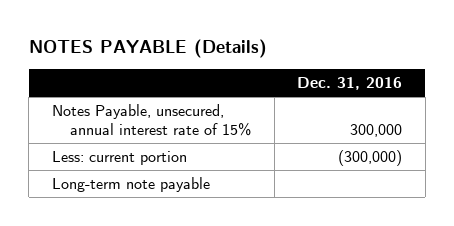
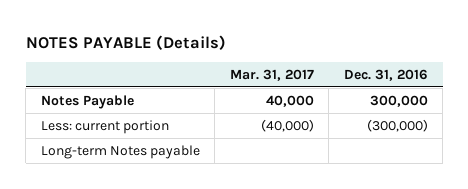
- | Dec. 31, 2016
+ | Mar. 31, 2017 | Dec. 31, 2016
- Notes Payable, unsecured, annual interest rate of 15% | 300,000
+ Notes Payable | 40,000 | 300,000
- Long-term note payable
+ Long-term Notes payable

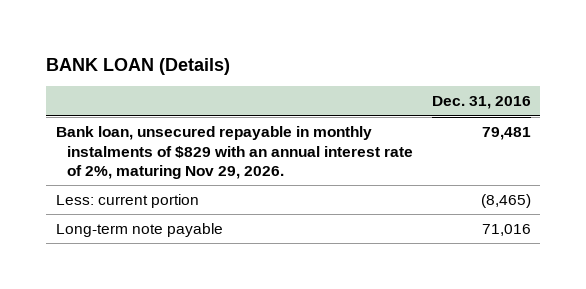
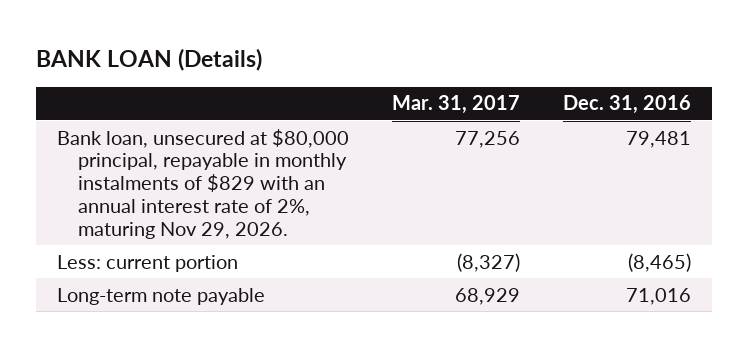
- | Dec. 31, 2016
+ | Mar. 31, 2017 | Dec. 31, 2016
- Bank loan, unsecured repayable in monthly instalments of $829 with an annual interest rate of 2%, maturing Nov 29, 2026. | 79,481
+ Bank loan, unsecured at $80,000 principal, repayable in monthly instalments of $829 with an annual interest rate of 2%, maturing Nov 29, 2026. | 77,256 | 79,481

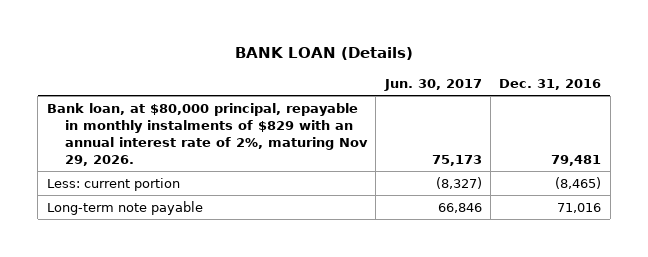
- | Mar. 31, 2017 | Dec. 31, 2016
+ | Jun. 30, 2017 | Dec. 31, 2016
- Bank loan, unsecured at $80,000 principal, repayable in monthly instalments of $829 with an annual interest rate of 2%, maturing Nov 29, 2026. | 77,256 | 79,481
+ Bank loan, at $80,000 principal, repayable in monthly instalments of $829 with an annual interest rate of 2%, maturing Nov 29, 2026. | 75,173 | 79,481

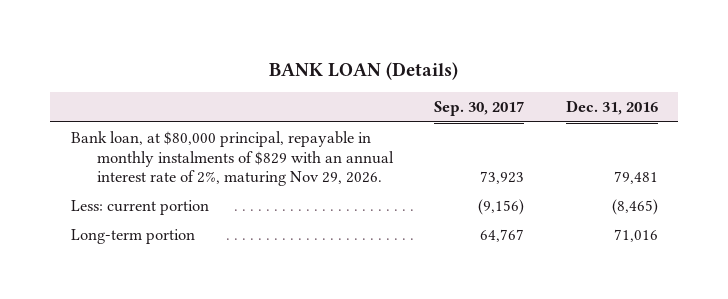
- | Jun. 30, 2017 | Dec. 31, 2016
+ | Sep. 30, 2017 | Dec. 31, 2016
- Long-term note payable | 66,846 | 71,016
+ Long-term portion | 64,767 | 71,016

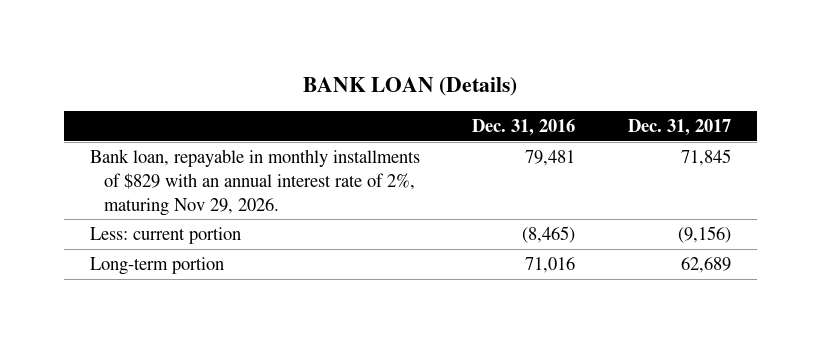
- | Sep. 30, 2017 | Dec. 31, 2016
+ | Dec. 31, 2016 | Dec. 31, 2017
- Bank loan, at $80,000 principal, repayable in monthly instalments of $829 with an annual interest rate of 2%, maturing Nov 29, 2026. | 73,923 | 79,481
+ Bank loan, repayable in monthly installments of $829 with an annual interest rate of 2%, maturing Nov 29, 2026. | 79,481 | 71,845

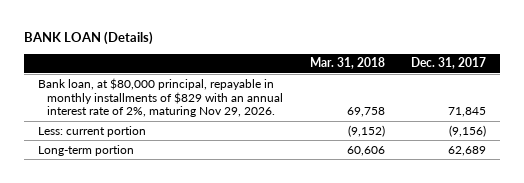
- | Dec. 31, 2016 | Dec. 31, 2017
+ | Mar. 31, 2018 | Dec. 31, 2017
- Bank loan, repayable in monthly installments of $829 with an annual interest rate of 2%, maturing Nov 29, 2026. | 79,481 | 71,845
+ Bank loan, at $80,000 principal, repayable in monthly installments of $829 with an annual interest rate of 2%, maturing Nov 29, 2026. | 69,758 | 71,845

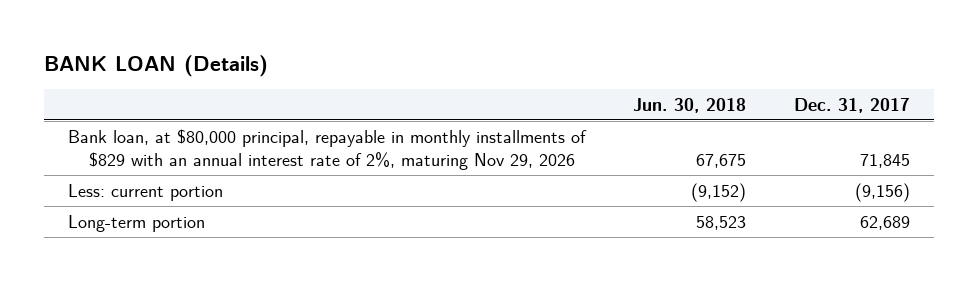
- | Mar. 31, 2018 | Dec. 31, 2017
+ | Jun. 30, 2018 | Dec. 31, 2017
- Bank loan, at $80,000 principal, repayable in monthly installments of $829 with an annual interest rate of 2%, maturing Nov 29, 2026. | 69,758 | 71,845
+ Bank loan, at $80,000 principal, repayable in monthly installments of $829 with an annual interest rate of 2%, maturing Nov 29, 2026 | 67,675 | 71,845

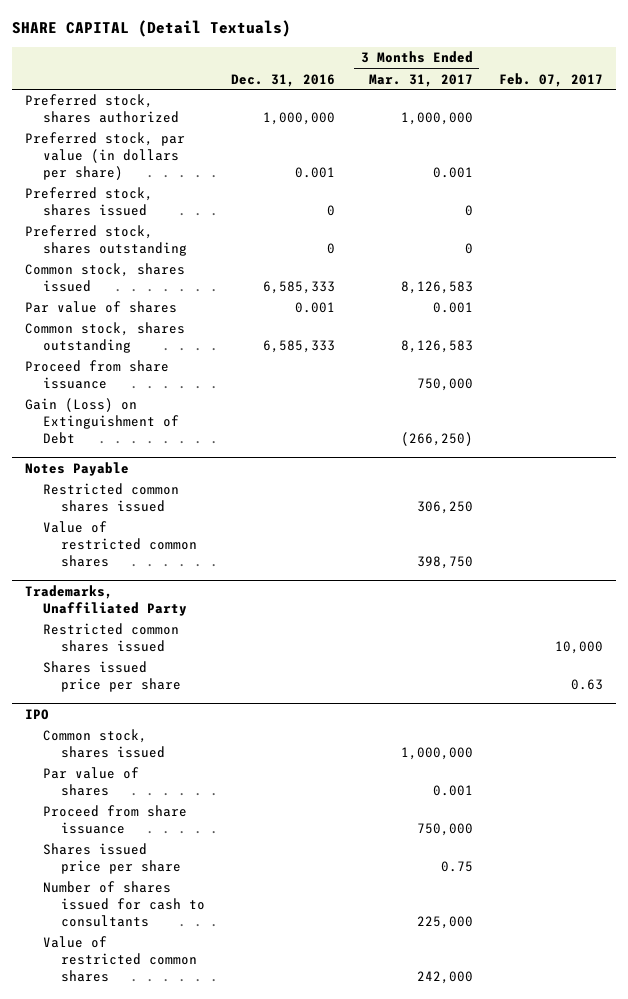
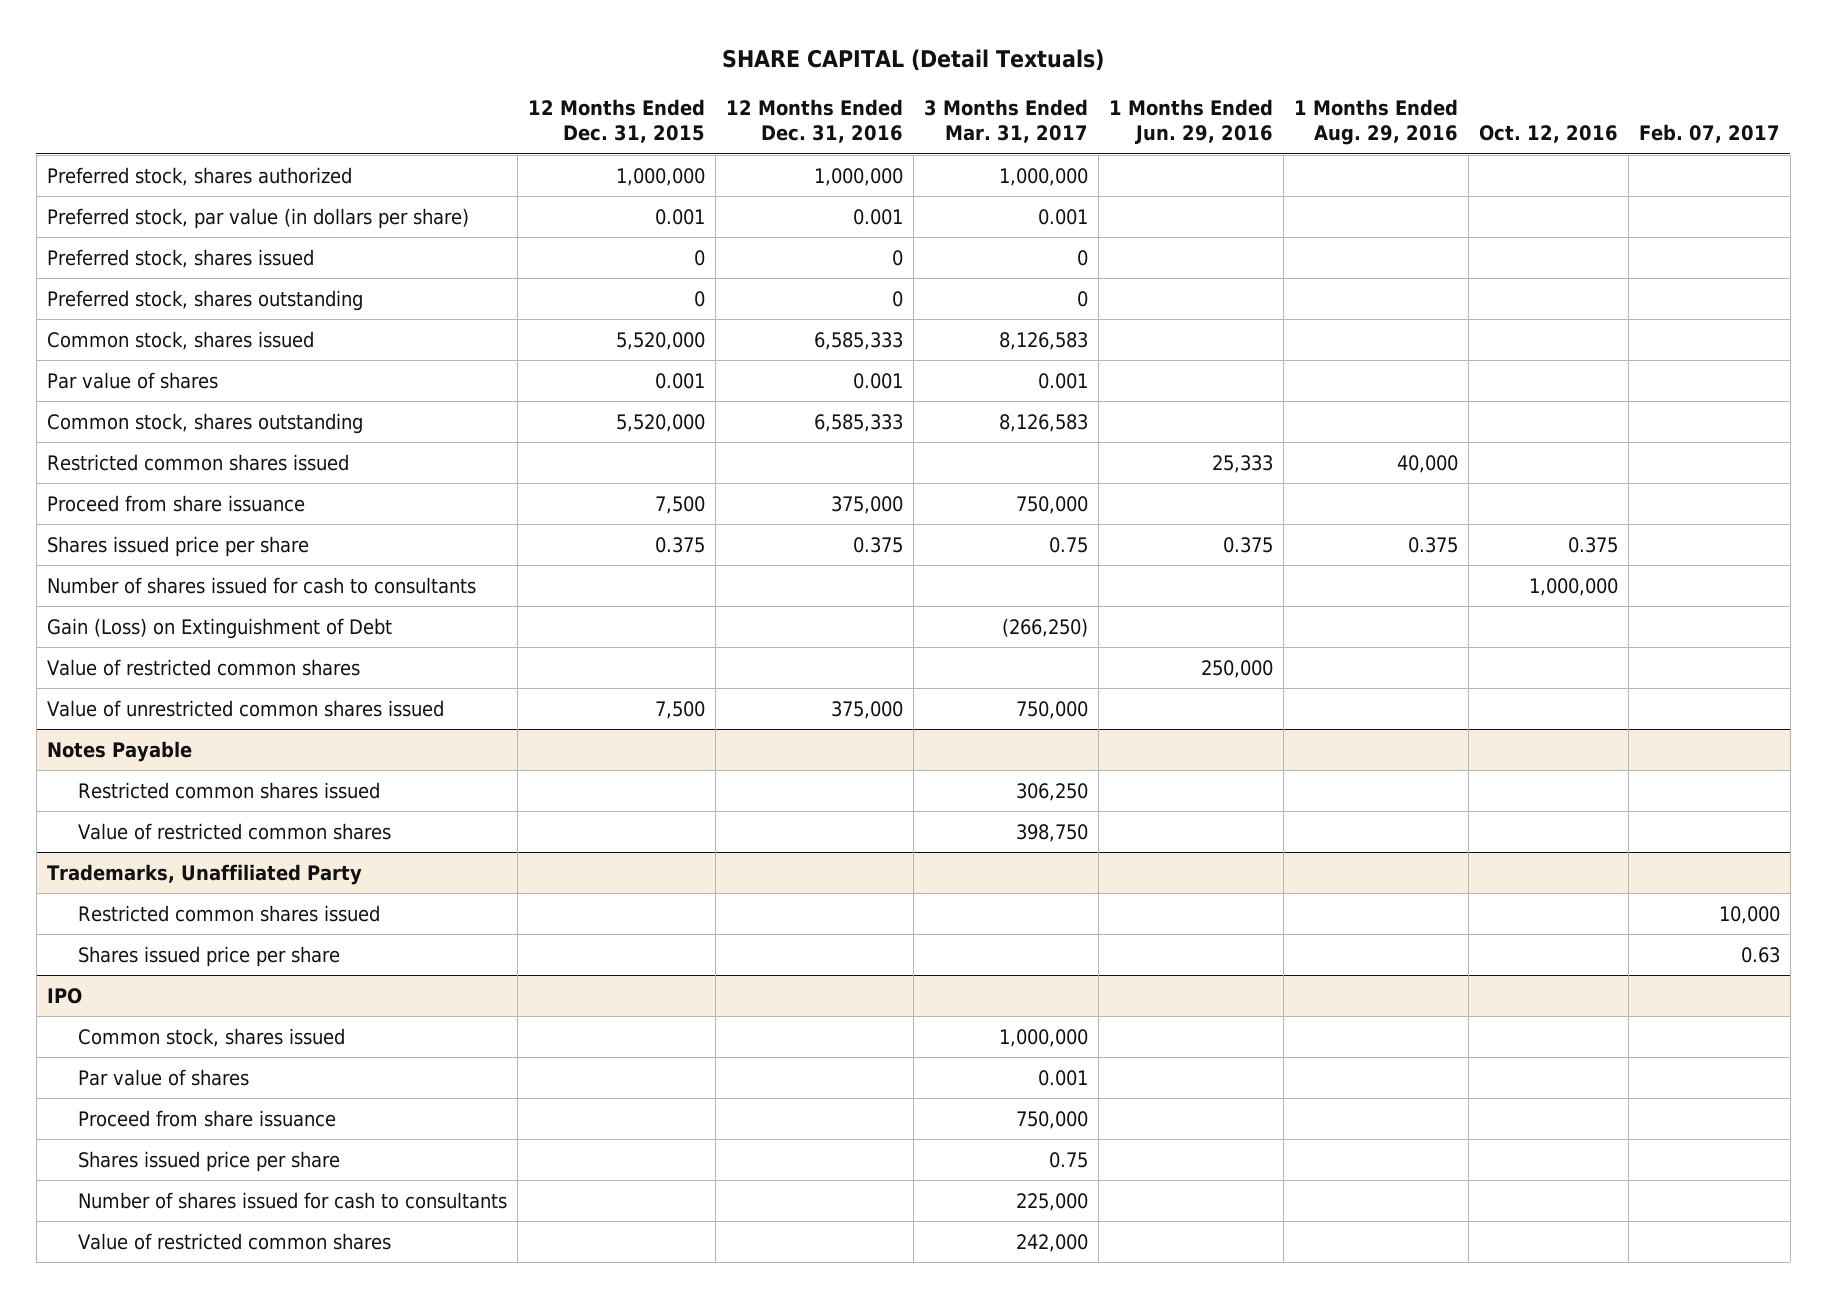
- | Dec. 31, 2016 | 3 Months Ended Mar. 31, 2017 | Feb. 07, 2017
+ | 12 Months Ended Dec. 31, 2015 | 12 Months Ended Dec. 31, 2016 | 3 Months Ended Mar. 31, 2017 | 1 Months Ended Jun. 29, 2016 | 1 Months Ended Aug. 29, 2016 | Oct. 12, 2016 | Feb. 07, 2017
+ Restricted common shares issued | | | | 25,333 | 40,000 | |
+ Shares issued price per share | 0.375 | 0.375 | 0.75 | 0.375 | 0.375 | 0.375 |
+ Number of shares issued for cash to consultants | | | | | | 1,000,000 |
+ Value of restricted common shares | | | | 250,000 | | |
+ Value of unrestricted common shares issued | 7,500 | 375,000 | 750,000 | | | |

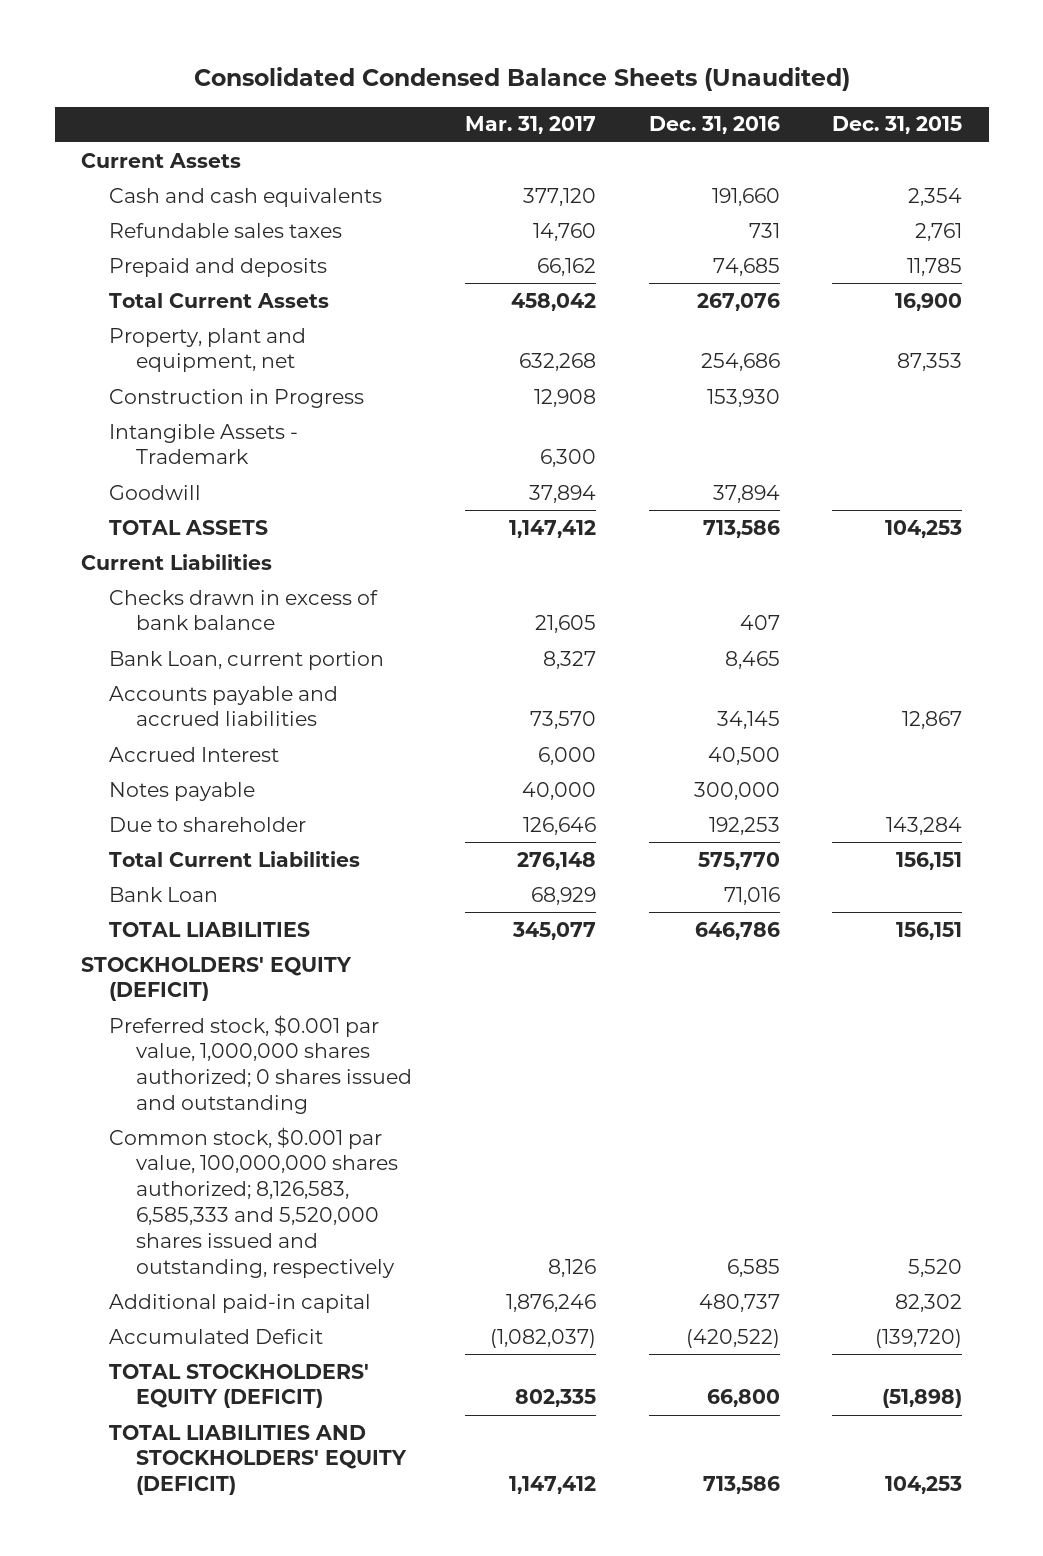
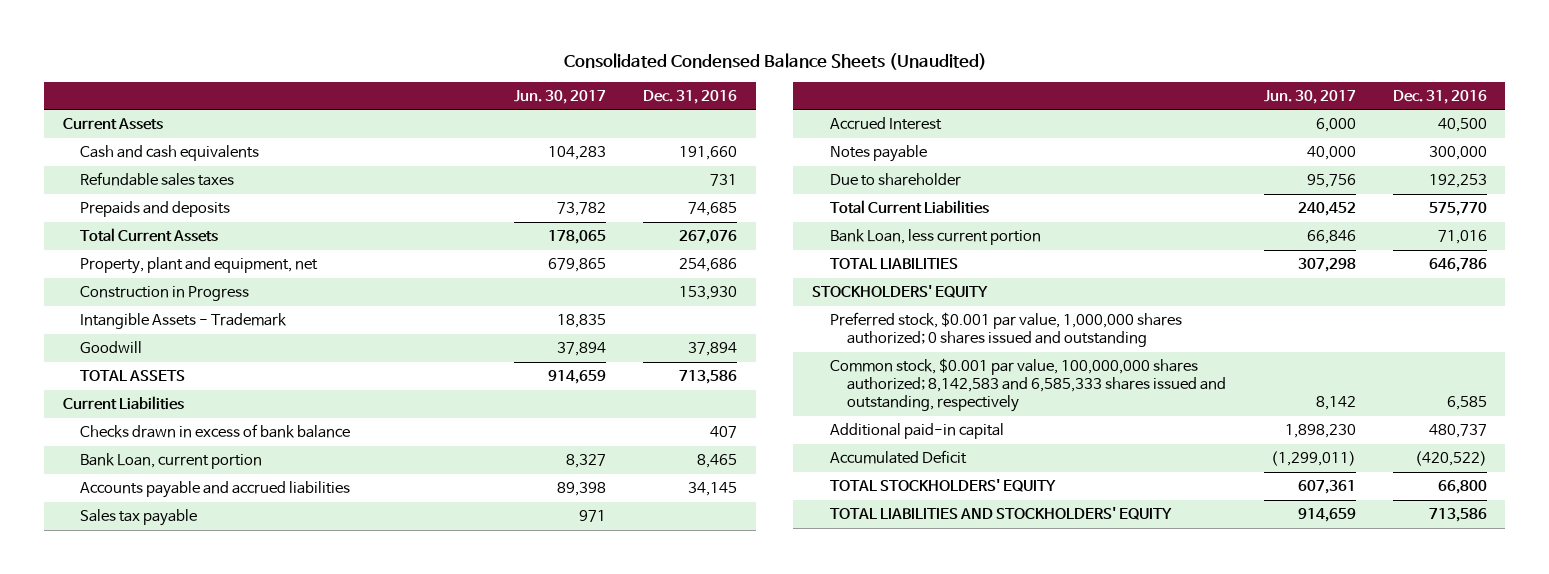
- | Mar. 31, 2017 | Dec. 31, 2016 | Dec. 31, 2015
+ | Jun. 30, 2017 | Dec. 31, 2016
- Prepaid and deposits | 66,162 | 74,685 | 11,785
+ Prepaids and deposits | 73,782 | 74,685
+ Sales tax payable | 971 |
- Bank Loan | 68,929 | 71,016 |
+ Bank Loan, less current portion | 66,846 | 71,016
- STOCKHOLDERS' EQUITY (DEFICIT)
+ STOCKHOLDERS' EQUITY
- Common stock, $0.001 par value, 100,000,000 shares authorized; 8,126,583, 6,585,333 and 5,520,000 shares issued and outstanding, respectively | 8,126 | 6,585 | 5,520
+ Common stock, $0.001 par value, 100,000,000 shares authorized; 8,142,583 and 6,585,333 shares issued and outstanding, respectively | 8,142 | 6,585
- TOTAL STOCKHOLDERS' EQUITY (DEFICIT) | 802,335 | 66,800 | (51,898)
- TOTAL LIABILITIES AND STOCKHOLDERS' EQUITY (DEFICIT) | 1,147,412 | 713,586 | 104,253
+ TOTAL STOCKHOLDERS' EQUITY | 607,361 | 66,800
+ TOTAL LIABILITIES AND STOCKHOLDERS' EQUITY | 914,659 | 713,586

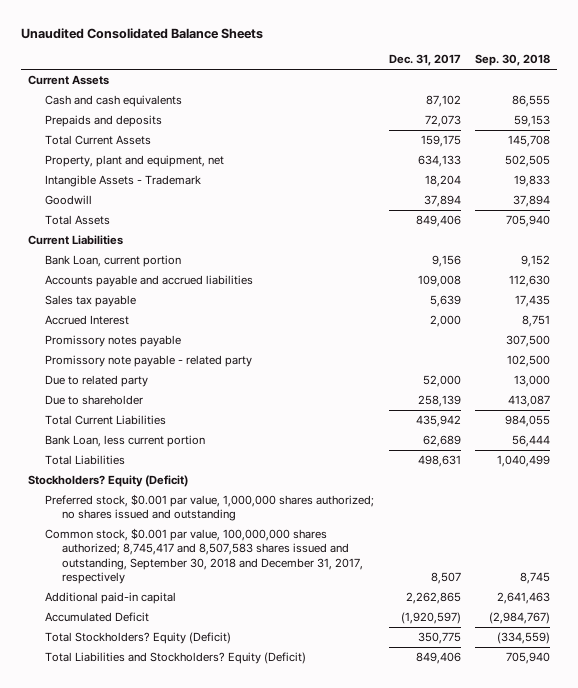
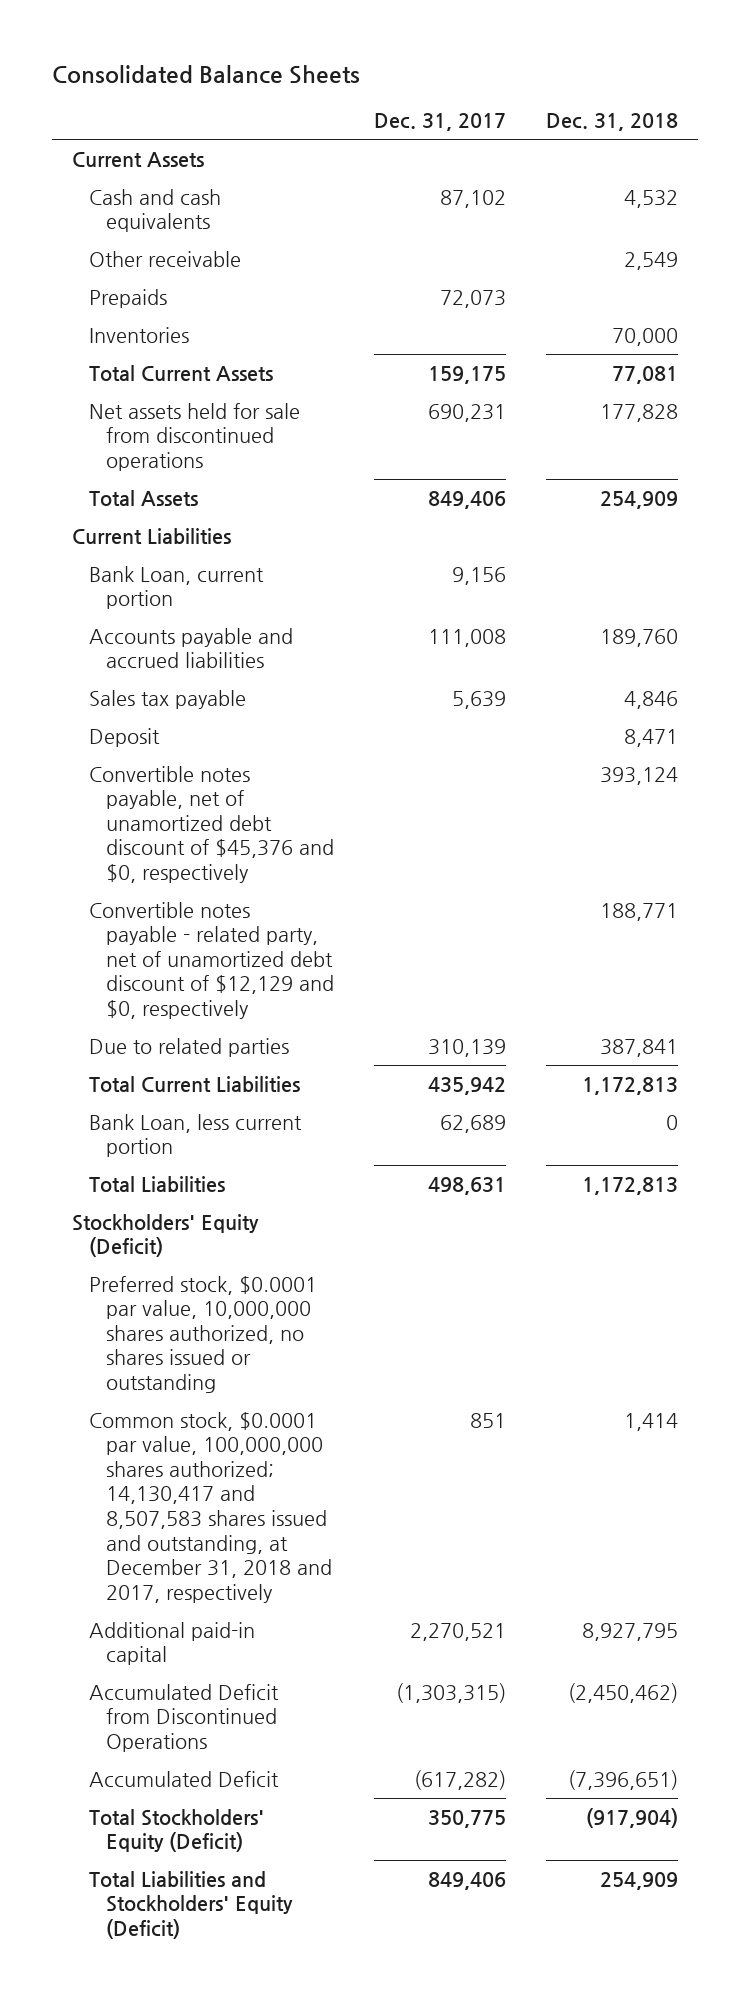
- Unaudited Consolidated Balance Sheets
+ Consolidated Balance Sheets
- | Dec. 31, 2017 | Sep. 30, 2018
+ | Dec. 31, 2017 | Dec. 31, 2018
- Prepaids and deposits | 72,073 | 59,153
+ Other receivable | | 2,549
+ Prepaids | 72,073 |
+ Inventories | | 70,000
- Property, plant and equipment, net | 634,133 | 502,505
- Intangible Assets - Trademark | 18,204 | 19,833
- Goodwill | 37,894 | 37,894
+ Net assets held for sale from discontinued operations | 690,231 | 177,828
- Accounts payable and accrued liabilities | 109,008 | 112,630
+ Accounts payable and accrued liabilities | 111,008 | 189,760
- Accrued Interest | 2,000 | 8,751
- Promissory notes payable | | 307,500
- Promissory note payable - related party | | 102,500
- Due to related party | 52,000 | 13,000
- Due to shareholder | 258,139 | 413,087
+ Deposit | | 8,471
+ Convertible notes payable, net of unamortized debt discount of $45,376 and $0, respectively | | 393,124
+ Convertible notes payable - related party, net of unamortized debt discount of $12,129 and $0, respectively | | 188,771
+ Due to related parties | 310,139 | 387,841
- Stockholders? Equity (Deficit)
- Preferred stock, $0.001 par value, 1,000,000 shares authorized; no shares issued and outstanding
- Common stock, $0.001 par value, 100,000,000 shares authorized; 8,745,417 and 8,507,583 shares issued and outstanding, September 30, 2018 and December 31, 2017, respectively | 8,507 | 8,745
- Additional paid-in capital | 2,262,865 | 2,641,463
- Accumulated Deficit | (1,920,597) | (2,984,767)
- Total Stockholders? Equity (Deficit) | 350,775 | (334,559)
- Total Liabilities and Stockholders? Equity (Deficit) | 849,406 | 705,940
+ Stockholders' Equity (Deficit)
+ Preferred stock, $0.0001 par value, 10,000,000 shares authorized, no shares issued or outstanding
+ Common stock, $0.0001 par value, 100,000,000 shares authorized; 14,130,417 and 8,507,583 shares issued and outstanding, at December 31, 2018 and 2017, respectively | 851 | 1,414
+ Additional paid-in capital | 2,270,521 | 8,927,795
+ Accumulated Deficit from Discontinued Operations | (1,303,315) | (2,450,462)
+ Accumulated Deficit | (617,282) | (7,396,651)
+ Total Stockholders' Equity (Deficit) | 350,775 | (917,904)
+ Total Liabilities and Stockholders' Equity (Deficit) | 849,406 | 254,909

